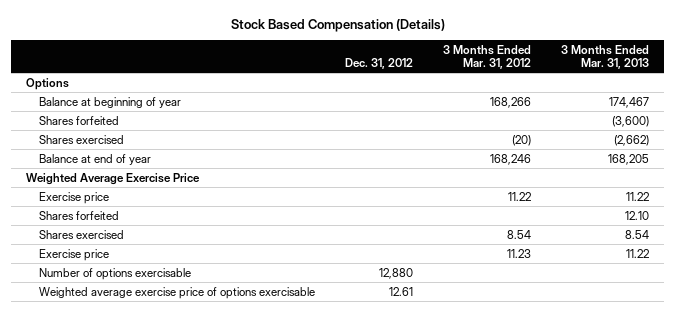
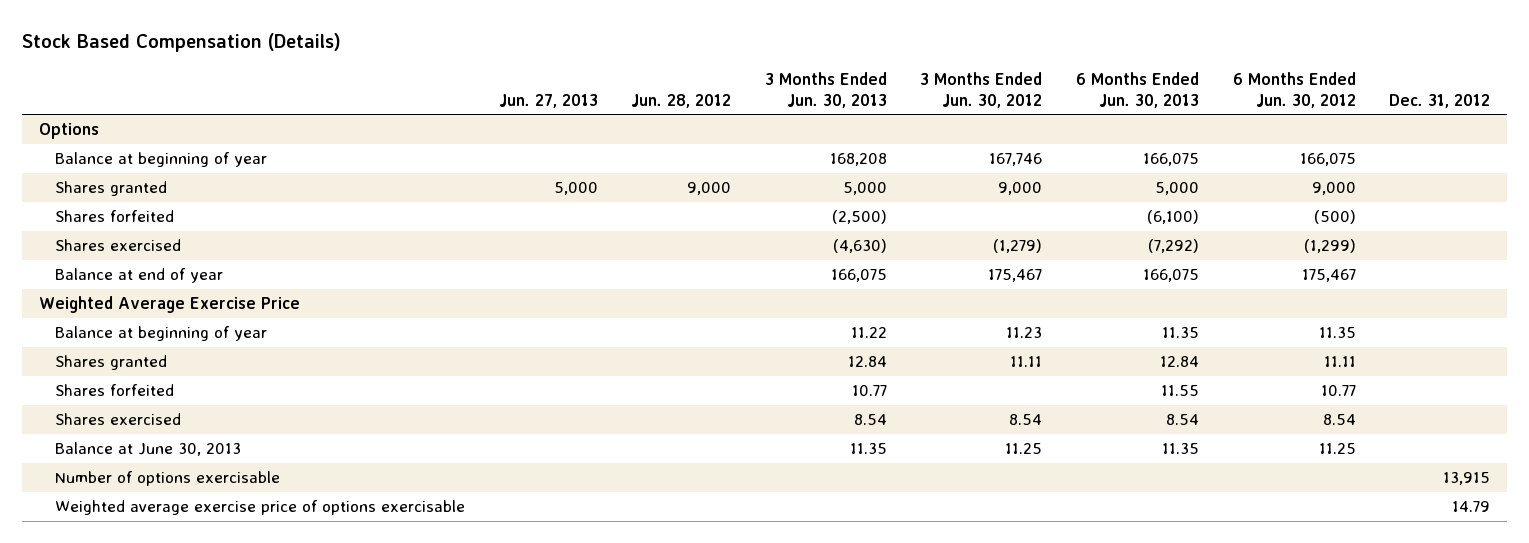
- | Dec. 31, 2012 | 3 Months Ended Mar. 31, 2012 | 3 Months Ended Mar. 31, 2013
+ | Jun. 27, 2013 | Jun. 28, 2012 | 3 Months Ended Jun. 30, 2013 | 3 Months Ended Jun. 30, 2012 | 6 Months Ended Jun. 30, 2013 | 6 Months Ended Jun. 30, 2012 | Dec. 31, 2012
+ Shares granted | 5,000 | 9,000 | 5,000 | 9,000 | 5,000 | 9,000 |
- Exercise price | | 11.22 | 11.22
+ Balance at beginning of year | | | 11.22 | 11.23 | 11.35 | 11.35 |
+ Shares granted | | | 12.84 | 11.11 | 12.84 | 11.11 |
- Exercise price | | 11.23 | 11.22
- Number of options exercisable | 12,880 | |
- Weighted average exercise price of options exercisable | 12.61 | |
+ Balance at June 30, 2013 | | | 11.35 | 11.25 | 11.35 | 11.25 |
+ Number of options exercisable | | | | | | | 13,915
+ Weighted average exercise price of options exercisable | | | | | | | 14.79

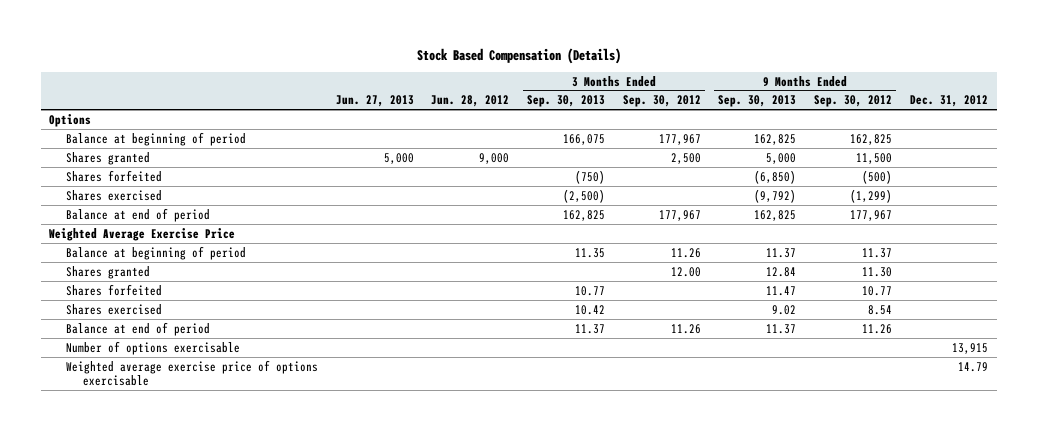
- | Jun. 27, 2013 | Jun. 28, 2012 | 3 Months Ended Jun. 30, 2013 | 3 Months Ended Jun. 30, 2012 | 6 Months Ended Jun. 30, 2013 | 6 Months Ended Jun. 30, 2012 | Dec. 31, 2012
+ | Jun. 27, 2013 | Jun. 28, 2012 | 3 Months Ended Sep. 30, 2013 | 3 Months Ended Sep. 30, 2012 | 9 Months Ended Sep. 30, 2013 | 9 Months Ended Sep. 30, 2012 | Dec. 31, 2012
- Balance at beginning of year | | | 168,208 | 167,746 | 166,075 | 166,075 |
+ Balance at beginning of period | | | 166,075 | 177,967 | 162,825 | 162,825 |
- Balance at end of year | | | 166,075 | 175,467 | 166,075 | 175,467 |
+ Balance at end of period | | | 162,825 | 177,967 | 162,825 | 177,967 |
- Balance at beginning of year | | | 11.22 | 11.23 | 11.35 | 11.35 |
+ Balance at beginning of period | | | 11.35 | 11.26 | 11.37 | 11.37 |
- Balance at June 30, 2013 | | | 11.35 | 11.25 | 11.35 | 11.25 |
+ Balance at end of period | | | 11.37 | 11.26 | 11.37 | 11.26 |

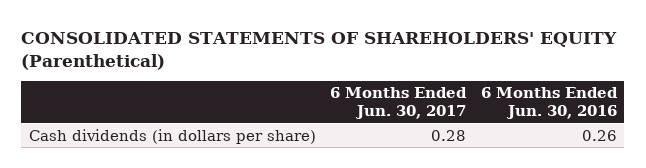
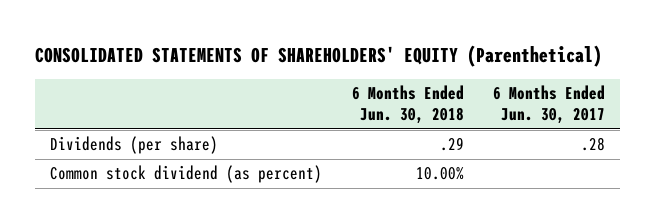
- | 6 Months Ended Jun. 30, 2017 | 6 Months Ended Jun. 30, 2016
+ | 6 Months Ended Jun. 30, 2018 | 6 Months Ended Jun. 30, 2017
- Cash dividends (in dollars per share) | 0.28 | 0.26
+ Dividends (per share) | .29 | .28
+ Common stock dividend (as percent) | 10.00% |

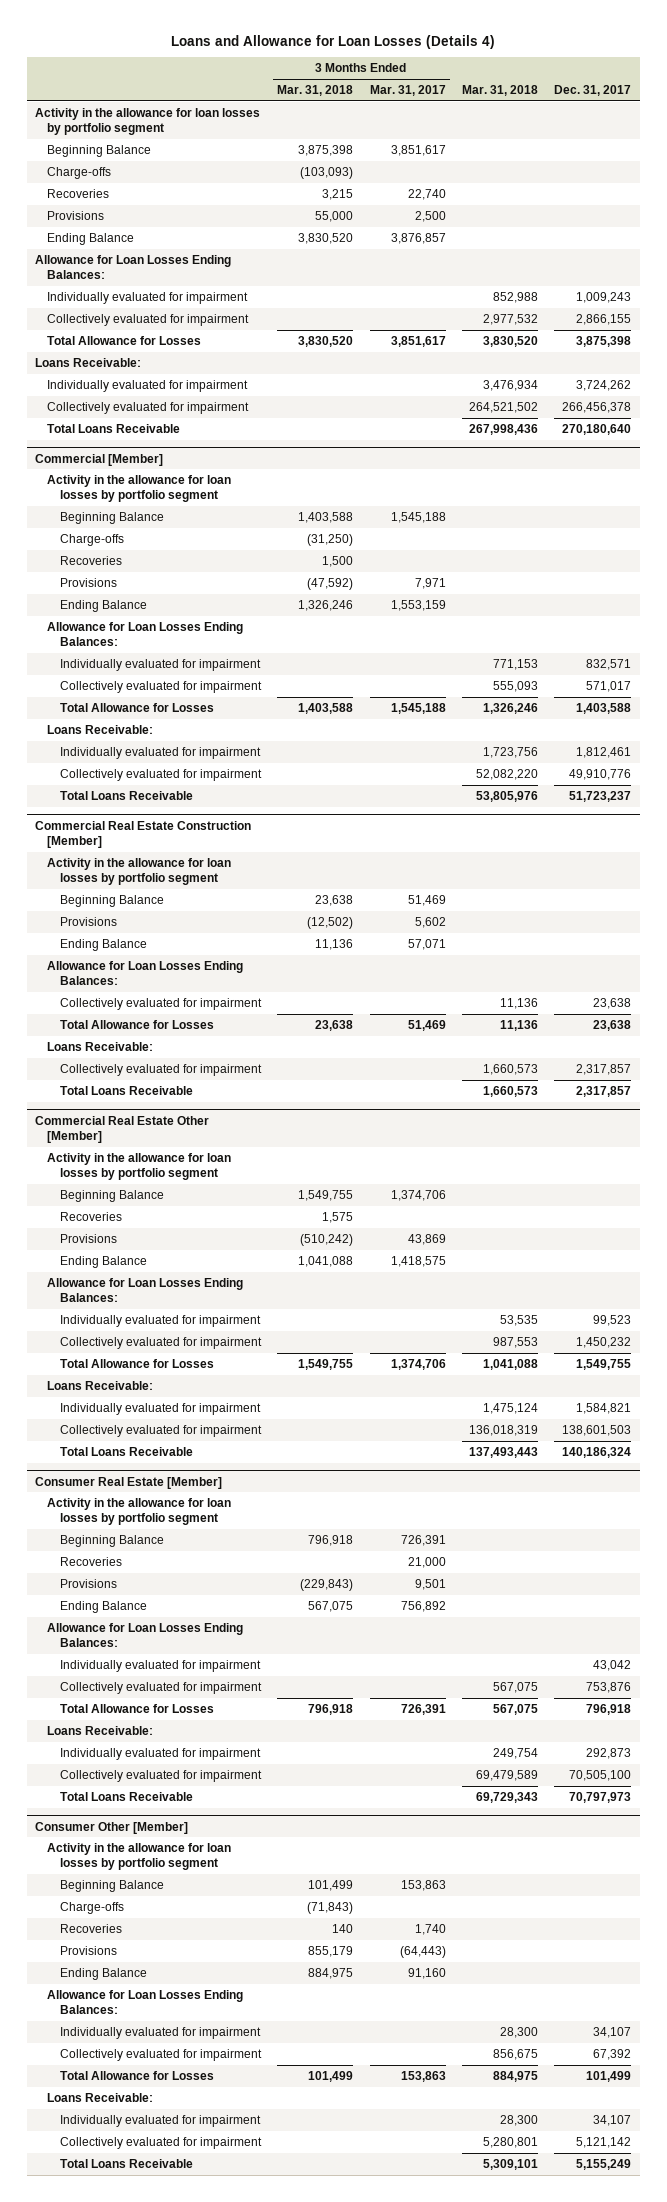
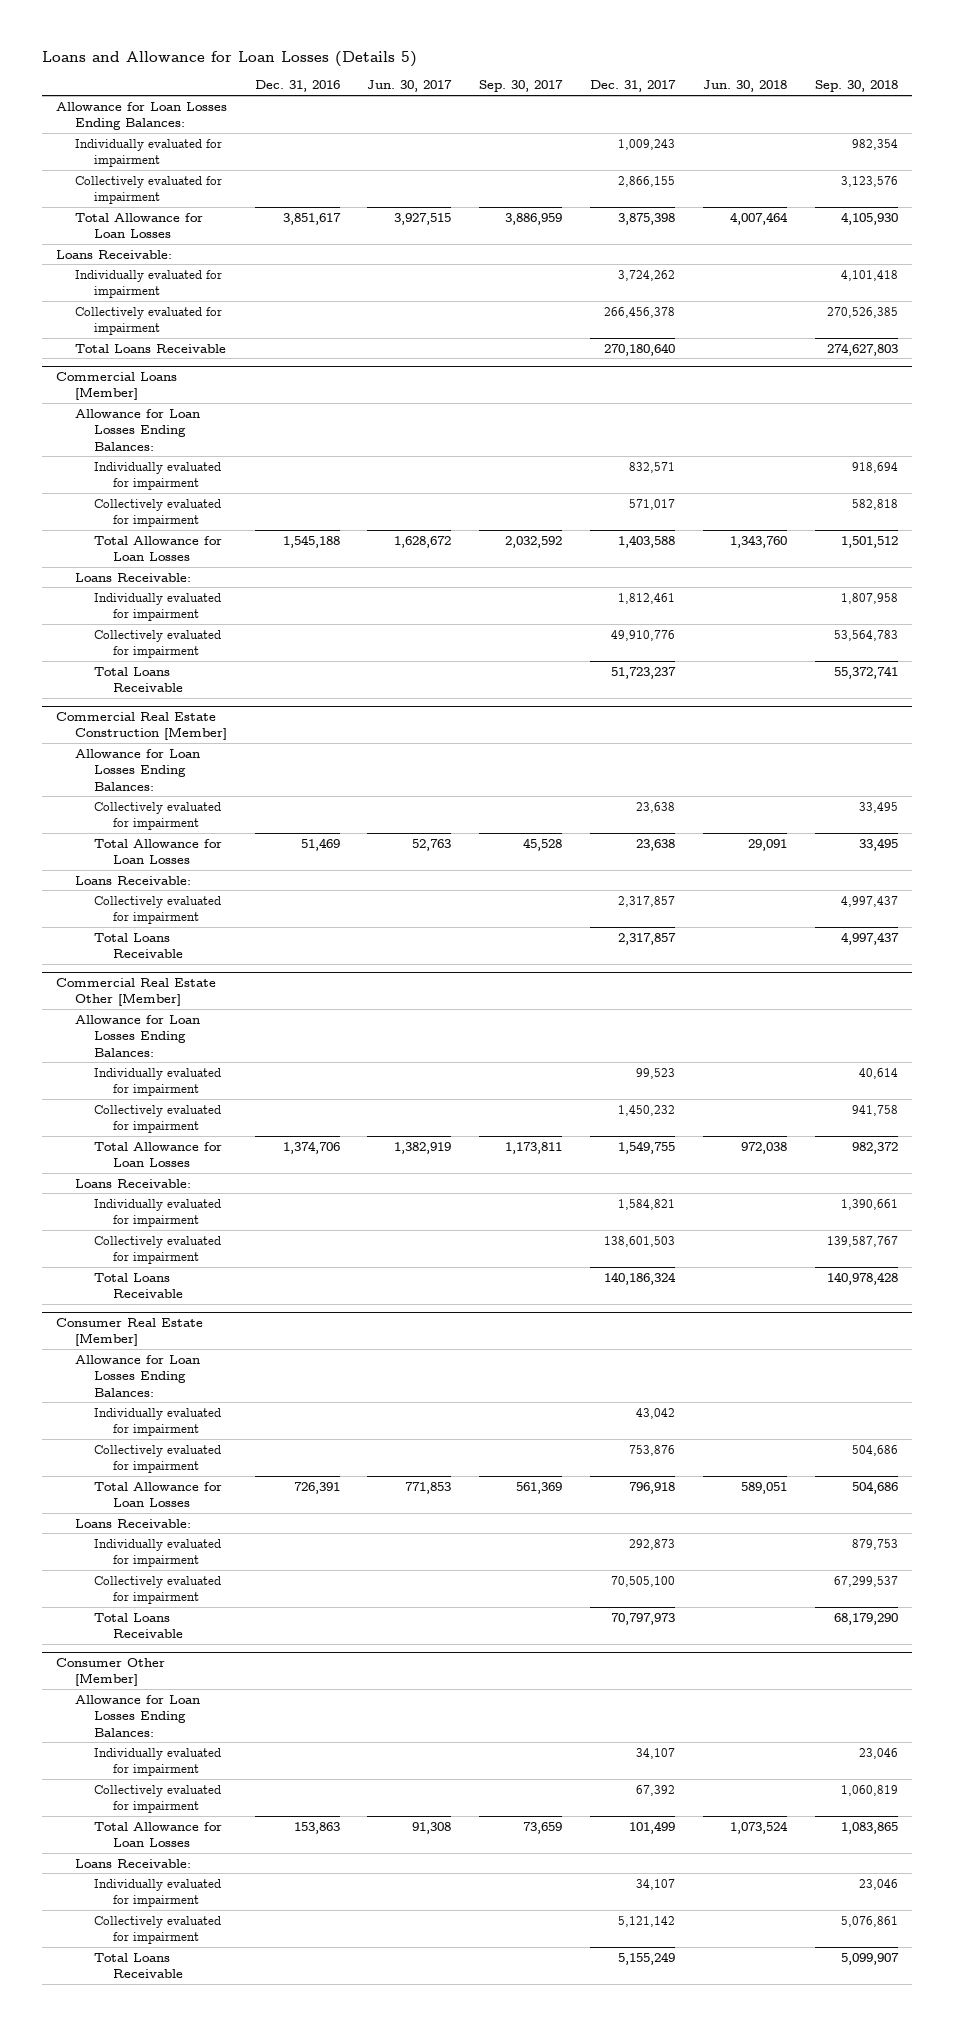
- Loans and Allowance for Loan Losses (Details 4)
+ Loans and Allowance for Loan Losses (Details 5)
- | 3 Months Ended Mar. 31, 2018 | 3 Months Ended Mar. 31, 2017 | Mar. 31, 2018 | Dec. 31, 2017
+ | Dec. 31, 2016 | Jun. 30, 2017 | Sep. 30, 2017 | Dec. 31, 2017 | Jun. 30, 2018 | Sep. 30, 2018
- Activity in the allowance for loan losses by portfolio segment
- Beginning Balance | 3,875,398 | 3,851,617 | |
- Charge-offs | (103,093) | | |
- Recoveries | 3,215 | 22,740 | |
- Provisions | 55,000 | 2,500 | |
- Ending Balance | 3,830,520 | 3,876,857 | |
- Total Allowance for Losses | 3,830,520 | 3,851,617 | 3,830,520 | 3,875,398
+ Total Allowance for Loan Losses | 3,851,617 | 3,927,515 | 3,886,959 | 3,875,398 | 4,007,464 | 4,105,930
- Commercial [Member]
- Activity in the allowance for loan losses by portfolio segment
- Beginning Balance | 1,403,588 | 1,545,188 | |
- Charge-offs | (31,250) | | |
- Recoveries | 1,500 | | |
- Provisions | (47,592) | 7,971 | |
- Ending Balance | 1,326,246 | 1,553,159 | |
+ Commercial Loans [Member]
- Total Allowance for Losses | 1,403,588 | 1,545,188 | 1,326,246 | 1,403,588
+ Total Allowance for Loan Losses | 1,545,188 | 1,628,672 | 2,032,592 | 1,403,588 | 1,343,760 | 1,501,512
@ Commercial Real Estate Construction [Member]
- Activity in the allowance for loan losses by portfolio segment
- Beginning Balance | 23,638 | 51,469 | |
- Provisions | (12,502) | 5,602 | |
- Ending Balance | 11,136 | 57,071 | |
- Total Allowance for Losses | 23,638 | 51,469 | 11,136 | 23,638
+ Total Allowance for Loan Losses | 51,469 | 52,763 | 45,528 | 23,638 | 29,091 | 33,495
@ Commercial Real Estate Other [Member]
- Activity in the allowance for loan losses by portfolio segment
- Beginning Balance | 1,549,755 | 1,374,706 | |
- Recoveries | 1,575 | | |
- Provisions | (510,242) | 43,869 | |
- Ending Balance | 1,041,088 | 1,418,575 | |
- Total Allowance for Losses | 1,549,755 | 1,374,706 | 1,041,088 | 1,549,755
+ Total Allowance for Loan Losses | 1,374,706 | 1,382,919 | 1,173,811 | 1,549,755 | 972,038 | 982,372
@ Consumer Real Estate [Member]
- Activity in the allowance for loan losses by portfolio segment
- Beginning Balance | 796,918 | 726,391 | |
- Recoveries | | 21,000 | |
- Provisions | (229,843) | 9,501 | |
- Ending Balance | 567,075 | 756,892 | |
- Total Allowance for Losses | 796,918 | 726,391 | 567,075 | 796,918
+ Total Allowance for Loan Losses | 726,391 | 771,853 | 561,369 | 796,918 | 589,051 | 504,686
@ Consumer Other [Member]
- Activity in the allowance for loan losses by portfolio segment
- Beginning Balance | 101,499 | 153,863 | |
- Charge-offs | (71,843) | | |
- Recoveries | 140 | 1,740 | |
- Provisions | 855,179 | (64,443) | |
- Ending Balance | 884,975 | 91,160 | |
- Total Allowance for Losses | 101,499 | 153,863 | 884,975 | 101,499
+ Total Allowance for Loan Losses | 153,863 | 91,308 | 73,659 | 101,499 | 1,073,524 | 1,083,865

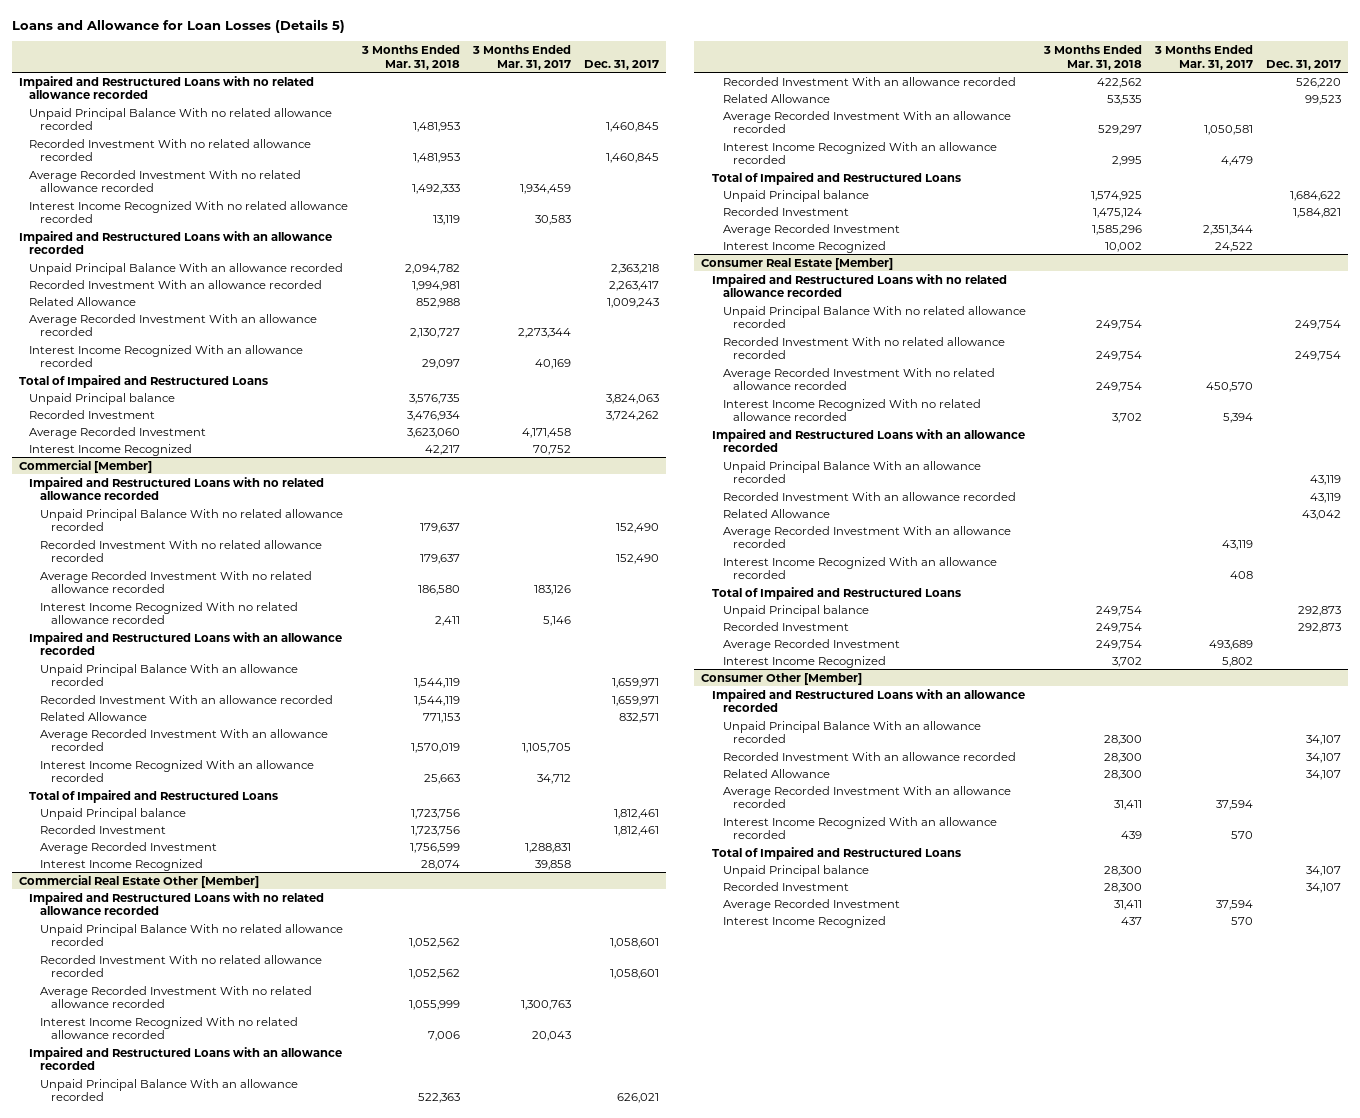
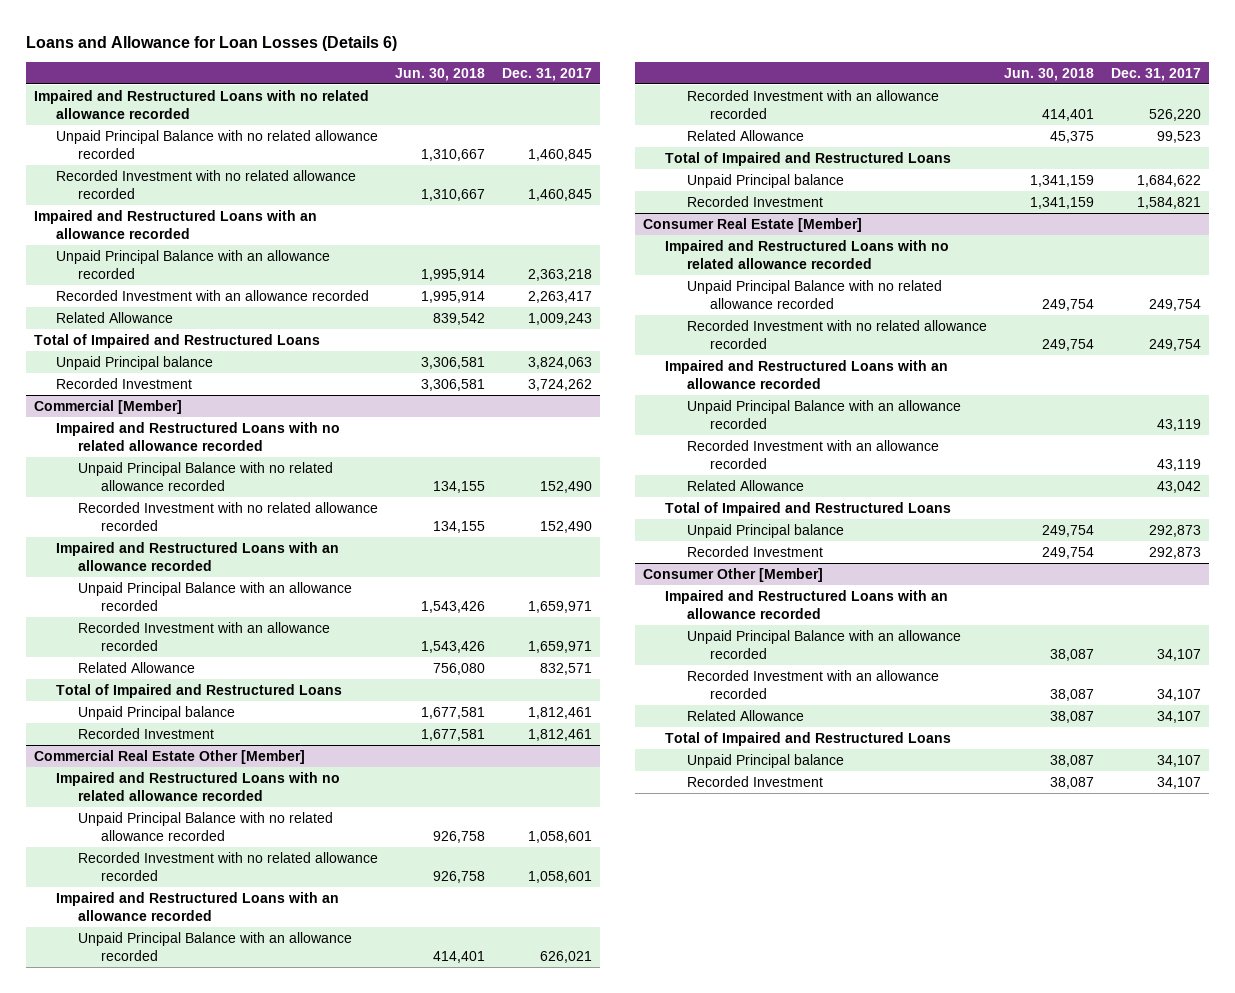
- Loans and Allowance for Loan Losses (Details 5)
+ Loans and Allowance for Loan Losses (Details 6)
- | 3 Months Ended Mar. 31, 2018 | 3 Months Ended Mar. 31, 2017 | Dec. 31, 2017
+ | Jun. 30, 2018 | Dec. 31, 2017
- Unpaid Principal Balance With no related allowance recorded | 1,481,953 | | 1,460,845
- Recorded Investment With no related allowance recorded | 1,481,953 | | 1,460,845
- Average Recorded Investment With no related allowance recorded | 1,492,333 | 1,934,459 |
- Interest Income Recognized With no related allowance recorded | 13,119 | 30,583 |
+ Unpaid Principal Balance with no related allowance recorded | 1,310,667 | 1,460,845
+ Recorded Investment with no related allowance recorded | 1,310,667 | 1,460,845
- Unpaid Principal Balance With an allowance recorded | 2,094,782 | | 2,363,218
- Recorded Investment With an allowance recorded | 1,994,981 | | 2,263,417
+ Unpaid Principal Balance with an allowance recorded | 1,995,914 | 2,363,218
+ Recorded Investment with an allowance recorded | 1,995,914 | 2,263,417
- Average Recorded Investment With an allowance recorded | 2,130,727 | 2,273,344 |
- Interest Income Recognized With an allowance recorded | 29,097 | 40,169 |
- Average Recorded Investment | 3,623,060 | 4,171,458 |
- Interest Income Recognized | 42,217 | 70,752 |
@ Commercial [Member]
- Unpaid Principal Balance With no related allowance recorded | 179,637 | | 152,490
- Recorded Investment With no related allowance recorded | 179,637 | | 152,490
- Average Recorded Investment With no related allowance recorded | 186,580 | 183,126 |
- Interest Income Recognized With no related allowance recorded | 2,411 | 5,146 |
+ Unpaid Principal Balance with no related allowance recorded | 134,155 | 152,490
+ Recorded Investment with no related allowance recorded | 134,155 | 152,490
- Unpaid Principal Balance With an allowance recorded | 1,544,119 | | 1,659,971
- Recorded Investment With an allowance recorded | 1,544,119 | | 1,659,971
+ Unpaid Principal Balance with an allowance recorded | 1,543,426 | 1,659,971
+ Recorded Investment with an allowance recorded | 1,543,426 | 1,659,971
- Average Recorded Investment With an allowance recorded | 1,570,019 | 1,105,705 |
- Interest Income Recognized With an allowance recorded | 25,663 | 34,712 |
- Average Recorded Investment | 1,756,599 | 1,288,831 |
- Interest Income Recognized | 28,074 | 39,858 |
@ Commercial Real Estate Other [Member]
- Unpaid Principal Balance With no related allowance recorded | 1,052,562 | | 1,058,601
- Recorded Investment With no related allowance recorded | 1,052,562 | | 1,058,601
- Average Recorded Investment With no related allowance recorded | 1,055,999 | 1,300,763 |
- Interest Income Recognized With no related allowance recorded | 7,006 | 20,043 |
+ Unpaid Principal Balance with no related allowance recorded | 926,758 | 1,058,601
+ Recorded Investment with no related allowance recorded | 926,758 | 1,058,601
- Unpaid Principal Balance With an allowance recorded | 522,363 | | 626,021
- Recorded Investment With an allowance recorded | 422,562 | | 526,220
+ Unpaid Principal Balance with an allowance recorded | 414,401 | 626,021
+ Recorded Investment with an allowance recorded | 414,401 | 526,220
- Average Recorded Investment With an allowance recorded | 529,297 | 1,050,581 |
- Interest Income Recognized With an allowance recorded | 2,995 | 4,479 |
- Average Recorded Investment | 1,585,296 | 2,351,344 |
- Interest Income Recognized | 10,002 | 24,522 |
@ Consumer Real Estate [Member]
- Unpaid Principal Balance With no related allowance recorded | 249,754 | | 249,754
- Recorded Investment With no related allowance recorded | 249,754 | | 249,754
- Average Recorded Investment With no related allowance recorded | 249,754 | 450,570 |
- Interest Income Recognized With no related allowance recorded | 3,702 | 5,394 |
+ Unpaid Principal Balance with no related allowance recorded | 249,754 | 249,754
+ Recorded Investment with no related allowance recorded | 249,754 | 249,754
- Unpaid Principal Balance With an allowance recorded | | | 43,119
- Recorded Investment With an allowance recorded | | | 43,119
+ Unpaid Principal Balance with an allowance recorded | | 43,119
+ Recorded Investment with an allowance recorded | | 43,119
- Average Recorded Investment With an allowance recorded | | 43,119 |
- Interest Income Recognized With an allowance recorded | | 408 |
- Average Recorded Investment | 249,754 | 493,689 |
- Interest Income Recognized | 3,702 | 5,802 |
@ Consumer Other [Member]
- Unpaid Principal Balance With an allowance recorded | 28,300 | | 34,107
- Recorded Investment With an allowance recorded | 28,300 | | 34,107
+ Unpaid Principal Balance with an allowance recorded | 38,087 | 34,107
+ Recorded Investment with an allowance recorded | 38,087 | 34,107
- Average Recorded Investment With an allowance recorded | 31,411 | 37,594 |
- Interest Income Recognized With an allowance recorded | 439 | 570 |
- Average Recorded Investment | 31,411 | 37,594 |
- Interest Income Recognized | 437 | 570 |

